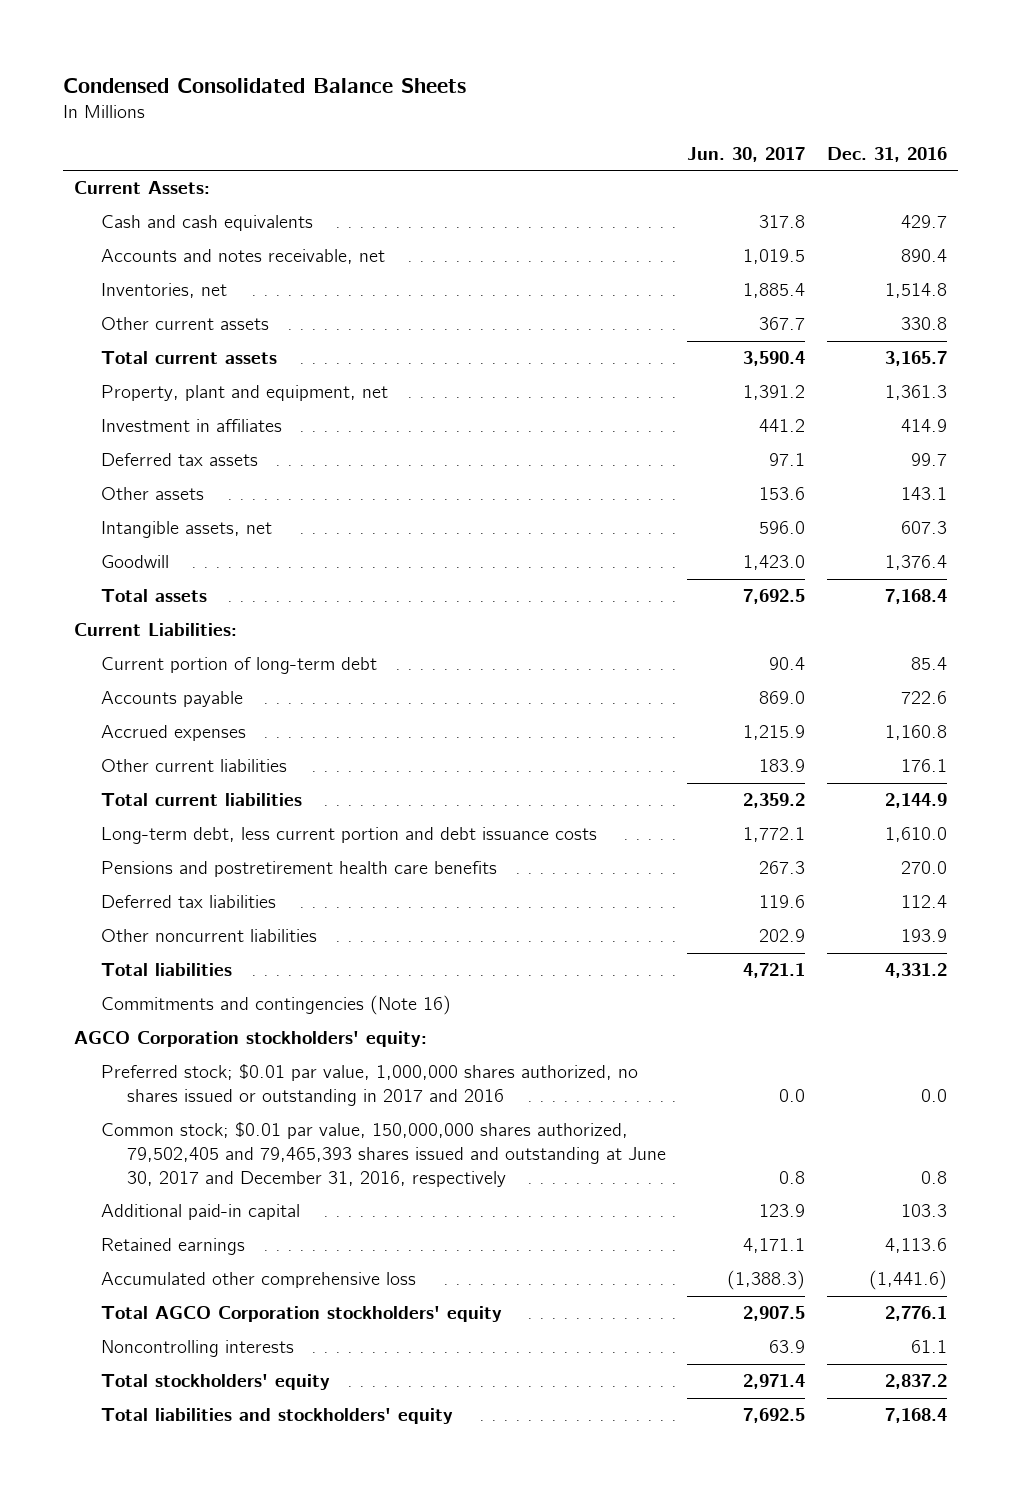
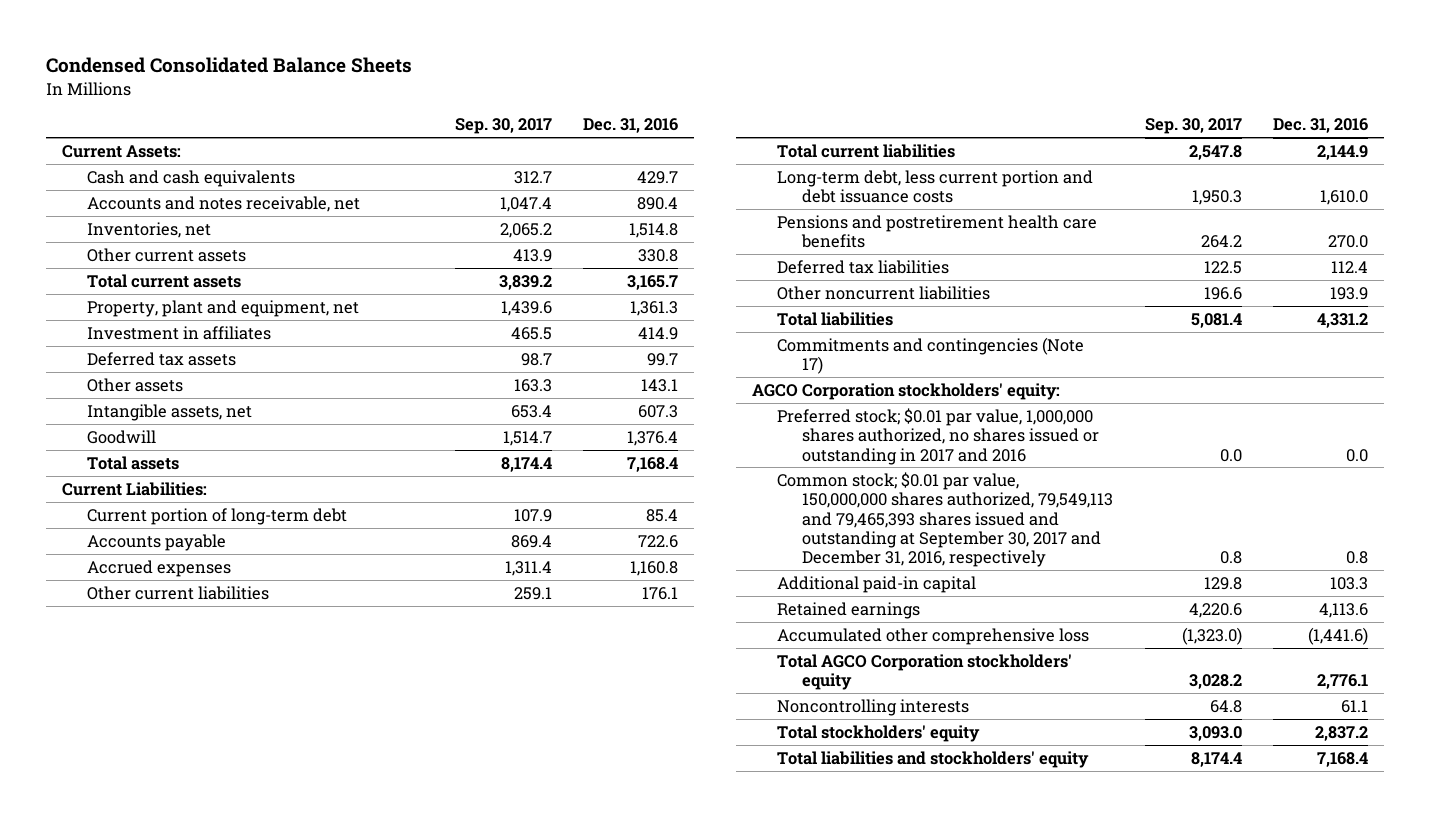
- | Jun. 30, 2017 | Dec. 31, 2016
+ | Sep. 30, 2017 | Dec. 31, 2016
- Commitments and contingencies (Note 16)
+ Commitments and contingencies (Note 17)
- Common stock; $0.01 par value, 150,000,000 shares authorized, 79,502,405 and 79,465,393 shares issued and outstanding at June 30, 2017 and December 31, 2016, respectively | 0.8 | 0.8
+ Common stock; $0.01 par value, 150,000,000 shares authorized, 79,549,113 and 79,465,393 shares issued and outstanding at September 30, 2017 and December 31, 2016, respectively | 0.8 | 0.8

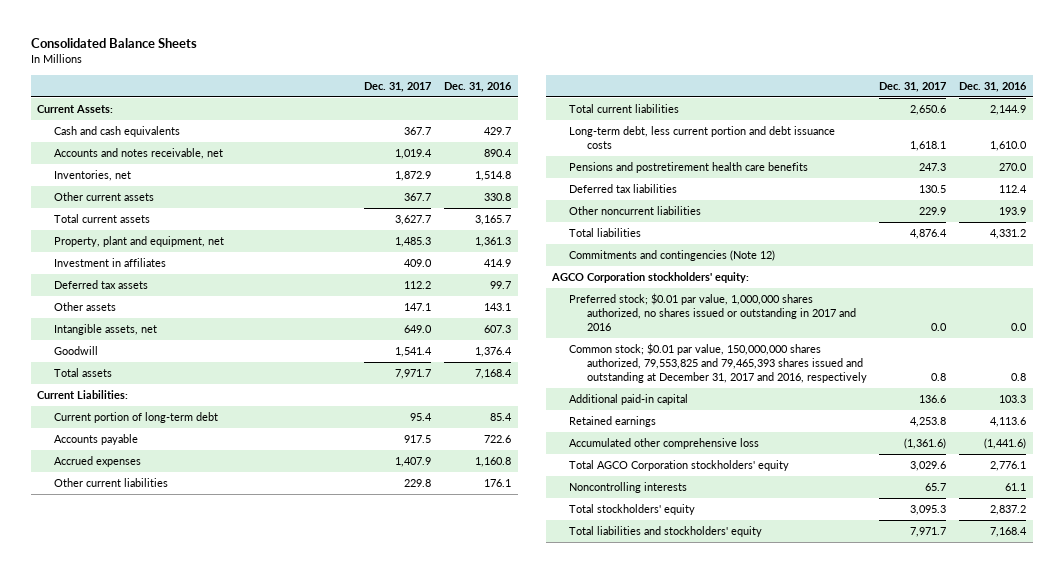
- Condensed Consolidated Balance Sheets
+ Consolidated Balance Sheets
- | Sep. 30, 2017 | Dec. 31, 2016
+ | Dec. 31, 2017 | Dec. 31, 2016
- Commitments and contingencies (Note 17)
+ Commitments and contingencies (Note 12)
- Common stock; $0.01 par value, 150,000,000 shares authorized, 79,549,113 and 79,465,393 shares issued and outstanding at September 30, 2017 and December 31, 2016, respectively | 0.8 | 0.8
+ Common stock; $0.01 par value, 150,000,000 shares authorized, 79,553,825 and 79,465,393 shares issued and outstanding at December 31, 2017 and 2016, respectively | 0.8 | 0.8

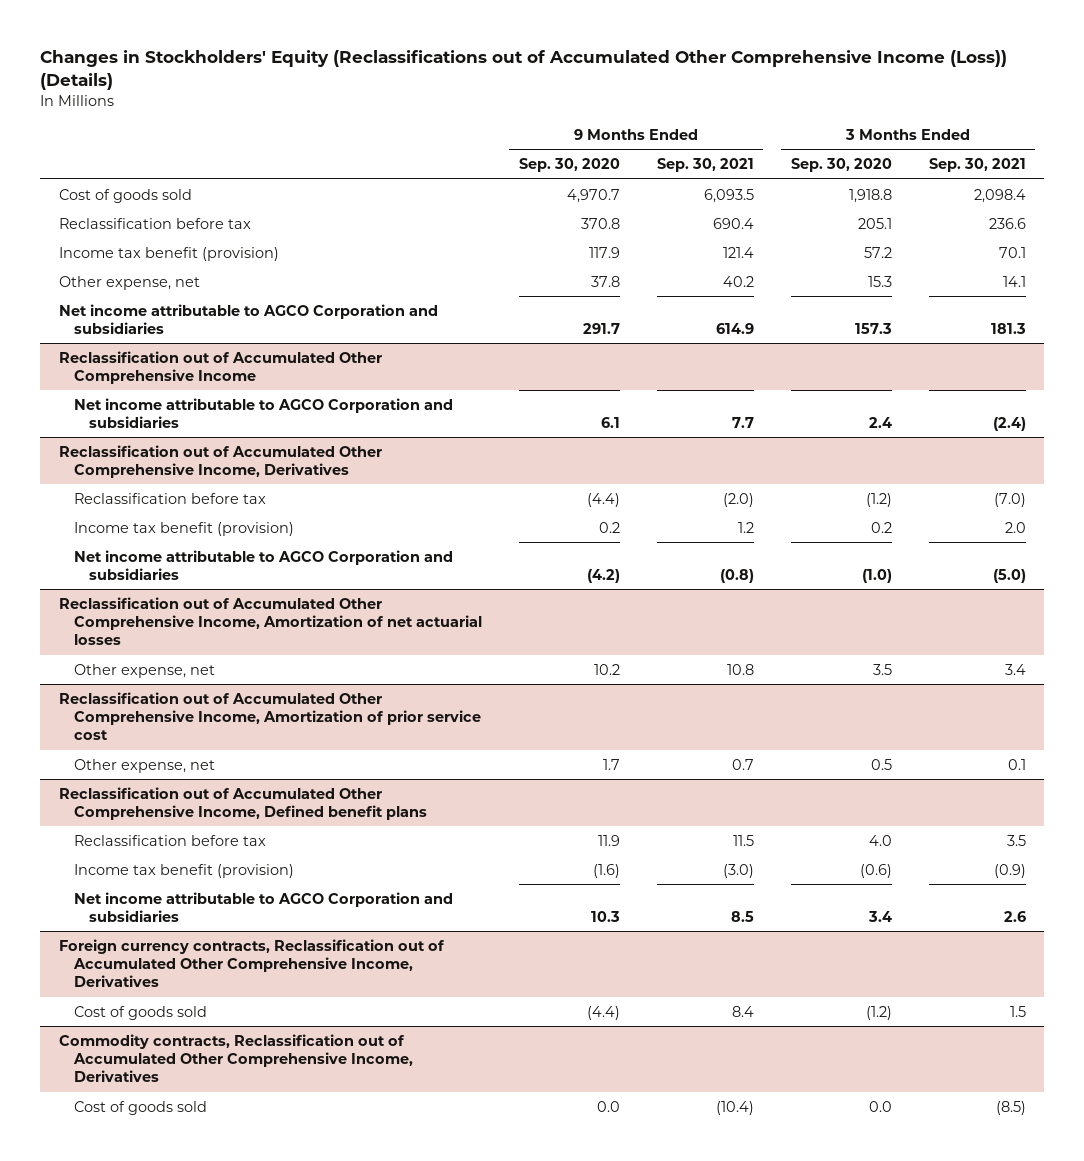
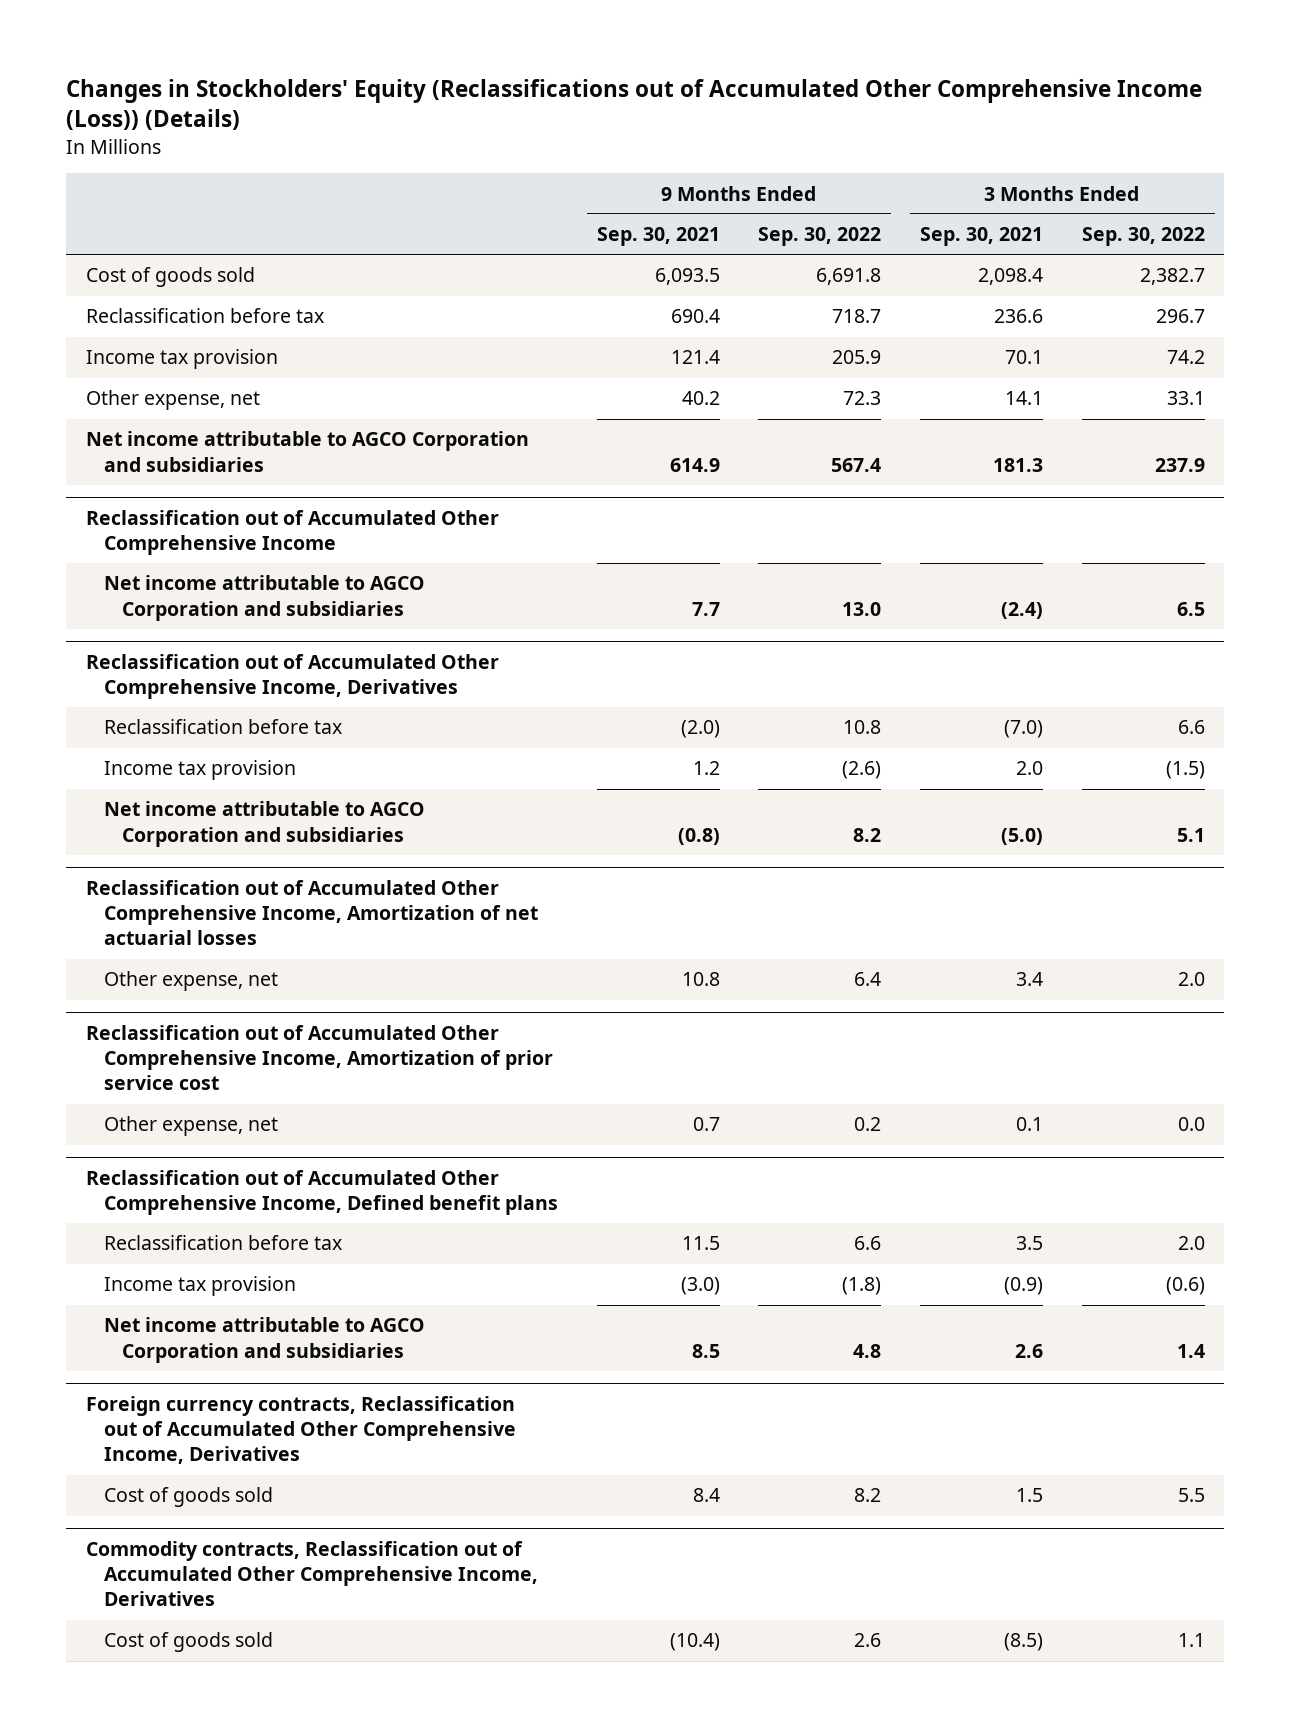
- | 9 Months Ended Sep. 30, 2020 | 9 Months Ended Sep. 30, 2021 | 3 Months Ended Sep. 30, 2020 | 3 Months Ended Sep. 30, 2021
+ | 9 Months Ended Sep. 30, 2021 | 9 Months Ended Sep. 30, 2022 | 3 Months Ended Sep. 30, 2021 | 3 Months Ended Sep. 30, 2022
- Income tax benefit (provision) | 117.9 | 121.4 | 57.2 | 70.1
+ Income tax provision | 121.4 | 205.9 | 70.1 | 74.2
@ Reclassification out of Accumulated Other Comprehensive Income, Derivatives
- Income tax benefit (provision) | 0.2 | 1.2 | 0.2 | 2.0
+ Income tax provision | 1.2 | (2.6) | 2.0 | (1.5)
@ Reclassification out of Accumulated Other Comprehensive Income, Defined benefit plans
- Income tax benefit (provision) | (1.6) | (3.0) | (0.6) | (0.9)
+ Income tax provision | (3.0) | (1.8) | (0.9) | (0.6)

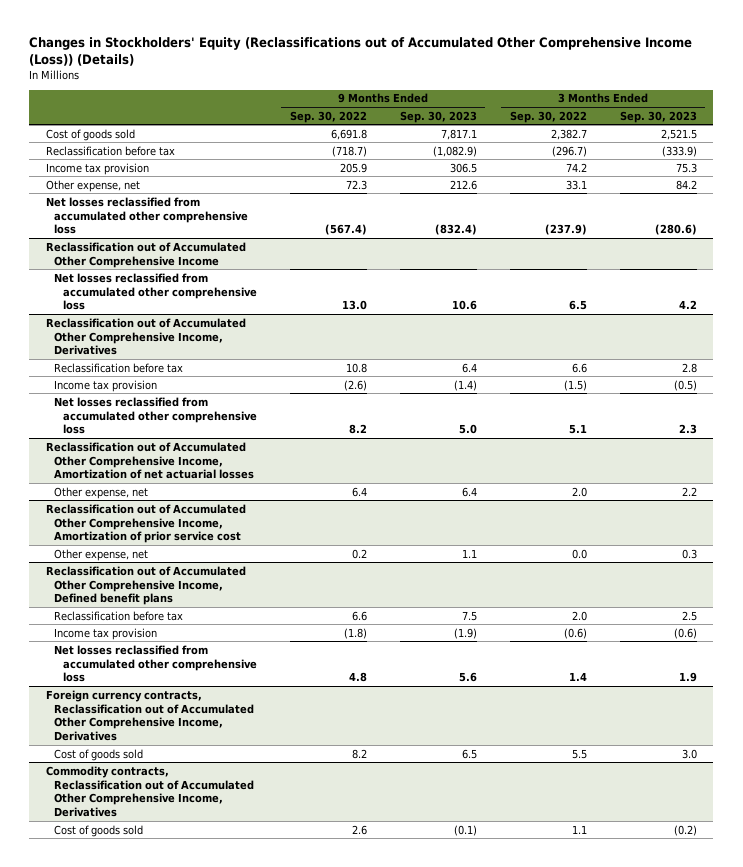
- | 9 Months Ended Sep. 30, 2021 | 9 Months Ended Sep. 30, 2022 | 3 Months Ended Sep. 30, 2021 | 3 Months Ended Sep. 30, 2022
+ | 9 Months Ended Sep. 30, 2022 | 9 Months Ended Sep. 30, 2023 | 3 Months Ended Sep. 30, 2022 | 3 Months Ended Sep. 30, 2023
- Reclassification before tax | 690.4 | 718.7 | 236.6 | 296.7
+ Reclassification before tax | (718.7) | (1,082.9) | (296.7) | (333.9)
- Net income attributable to AGCO Corporation and subsidiaries | 614.9 | 567.4 | 181.3 | 237.9
+ Net losses reclassified from accumulated other comprehensive loss | (567.4) | (832.4) | (237.9) | (280.6)
@ Reclassification out of Accumulated Other Comprehensive Income
- Net income attributable to AGCO Corporation and subsidiaries | 7.7 | 13.0 | (2.4) | 6.5
+ Net losses reclassified from accumulated other comprehensive loss | 13.0 | 10.6 | 6.5 | 4.2
@ Reclassification out of Accumulated Other Comprehensive Income, Derivatives
- Net income attributable to AGCO Corporation and subsidiaries | (0.8) | 8.2 | (5.0) | 5.1
+ Net losses reclassified from accumulated other comprehensive loss | 8.2 | 5.0 | 5.1 | 2.3
@ Reclassification out of Accumulated Other Comprehensive Income, Defined benefit plans
- Net income attributable to AGCO Corporation and subsidiaries | 8.5 | 4.8 | 2.6 | 1.4
+ Net losses reclassified from accumulated other comprehensive loss | 4.8 | 5.6 | 1.4 | 1.9

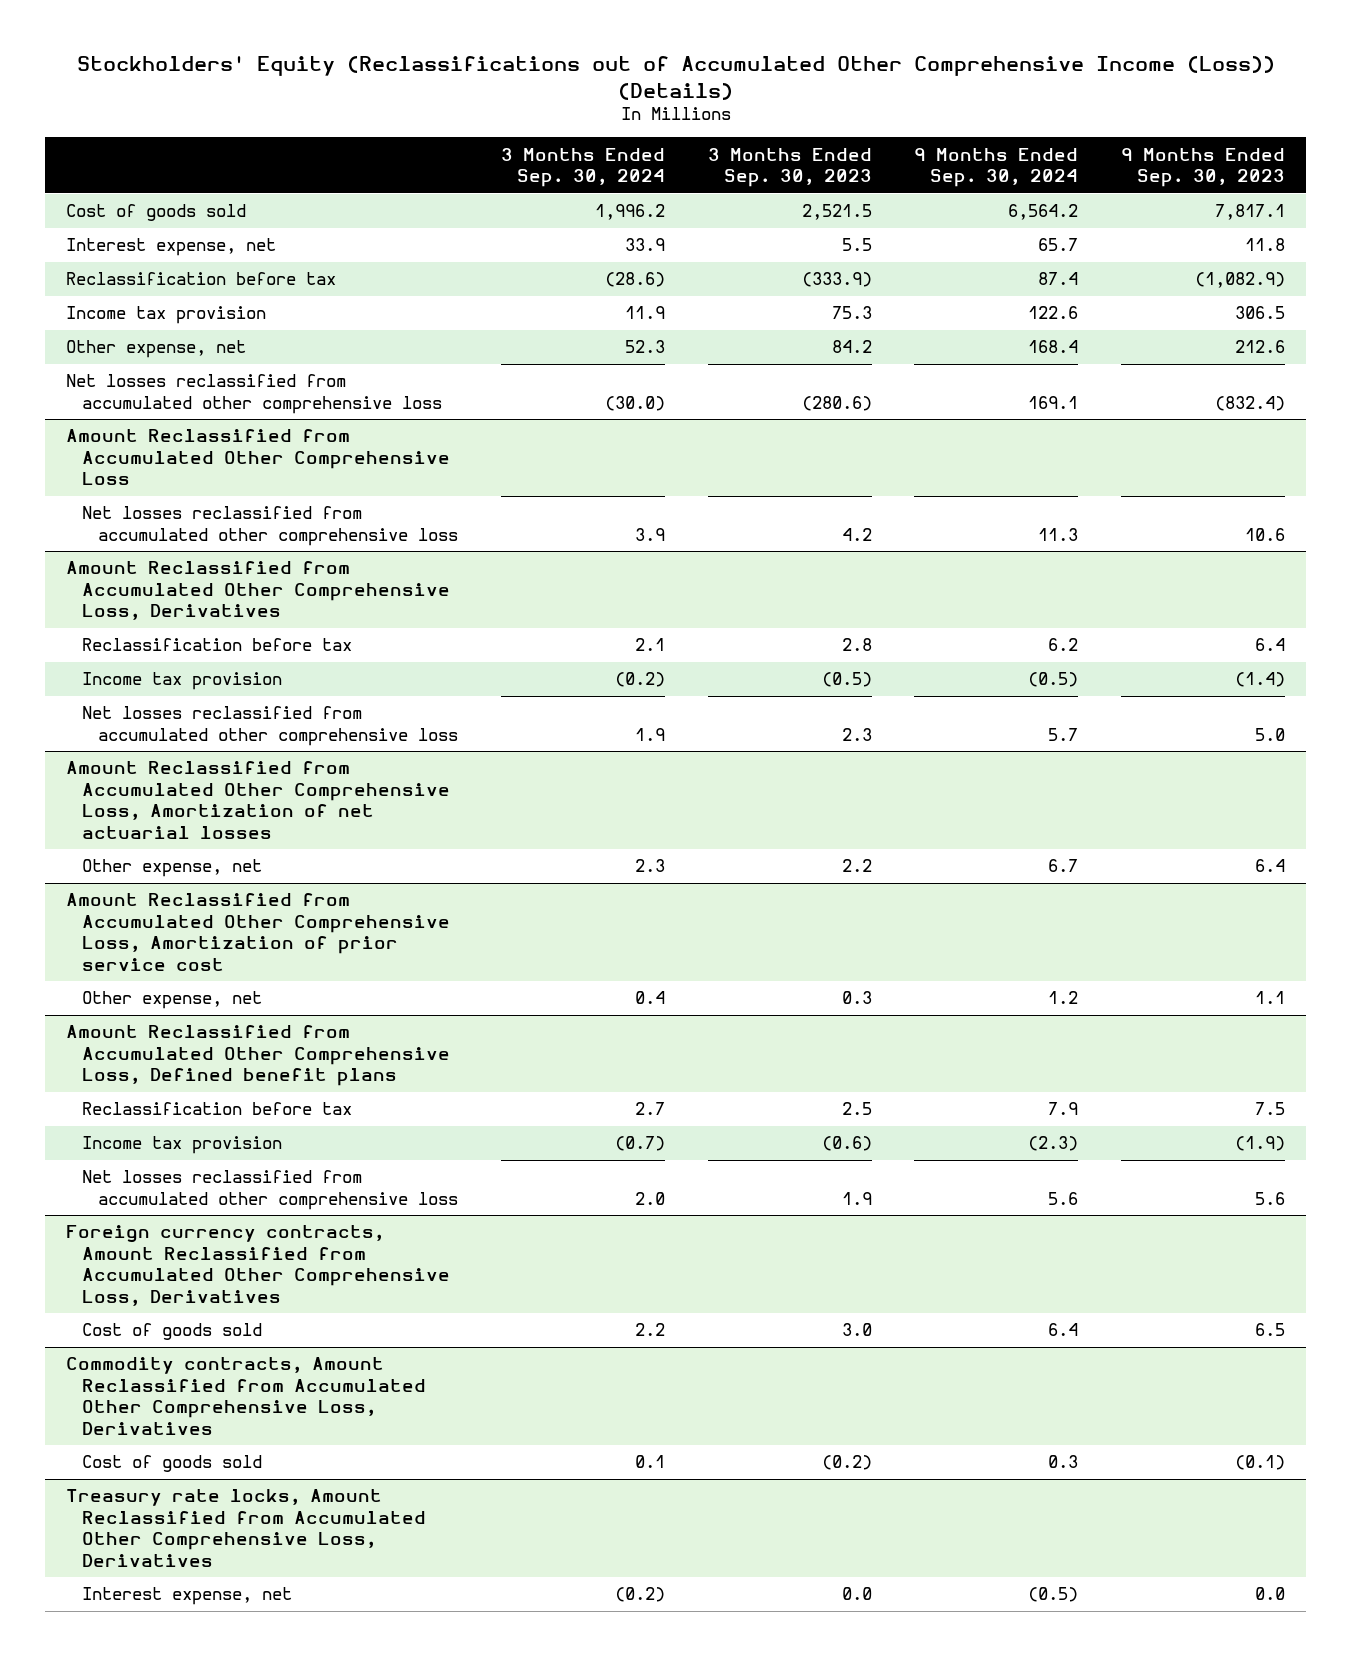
- Changes in Stockholders' Equity (Reclassifications out of Accumulated Other Comprehensive Income (Loss)) (Details)
+ Stockholders' Equity (Reclassifications out of Accumulated Other Comprehensive Income (Loss)) (Details)
- | 9 Months Ended Sep. 30, 2022 | 9 Months Ended Sep. 30, 2023 | 3 Months Ended Sep. 30, 2022 | 3 Months Ended Sep. 30, 2023
+ | 3 Months Ended Sep. 30, 2024 | 3 Months Ended Sep. 30, 2023 | 9 Months Ended Sep. 30, 2024 | 9 Months Ended Sep. 30, 2023
+ Interest expense, net | 33.9 | 5.5 | 65.7 | 11.8
- Reclassification out of Accumulated Other Comprehensive Income
+ Amount Reclassified from Accumulated Other Comprehensive Loss
- Reclassification out of Accumulated Other Comprehensive Income, Derivatives
+ Amount Reclassified from Accumulated Other Comprehensive Loss, Derivatives
- Reclassification out of Accumulated Other Comprehensive Income, Amortization of net actuarial losses
+ Amount Reclassified from Accumulated Other Comprehensive Loss, Amortization of net actuarial losses
- Reclassification out of Accumulated Other Comprehensive Income, Amortization of prior service cost
+ Amount Reclassified from Accumulated Other Comprehensive Loss, Amortization of prior service cost
- Reclassification out of Accumulated Other Comprehensive Income, Defined benefit plans
+ Amount Reclassified from Accumulated Other Comprehensive Loss, Defined benefit plans
- Foreign currency contracts, Reclassification out of Accumulated Other Comprehensive Income, Derivatives
+ Foreign currency contracts, Amount Reclassified from Accumulated Other Comprehensive Loss, Derivatives
- Commodity contracts, Reclassification out of Accumulated Other Comprehensive Income, Derivatives
+ Commodity contracts, Amount Reclassified from Accumulated Other Comprehensive Loss, Derivatives
+ Treasury rate locks, Amount Reclassified from Accumulated Other Comprehensive Loss, Derivatives
+ Interest expense, net | (0.2) | 0.0 | (0.5) | 0.0

